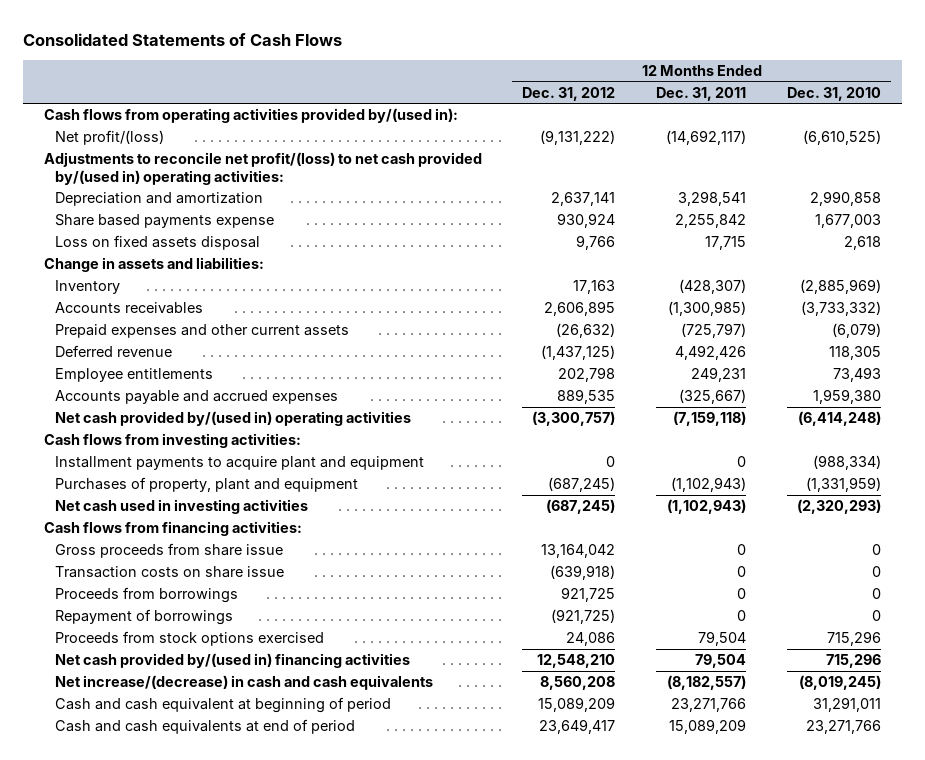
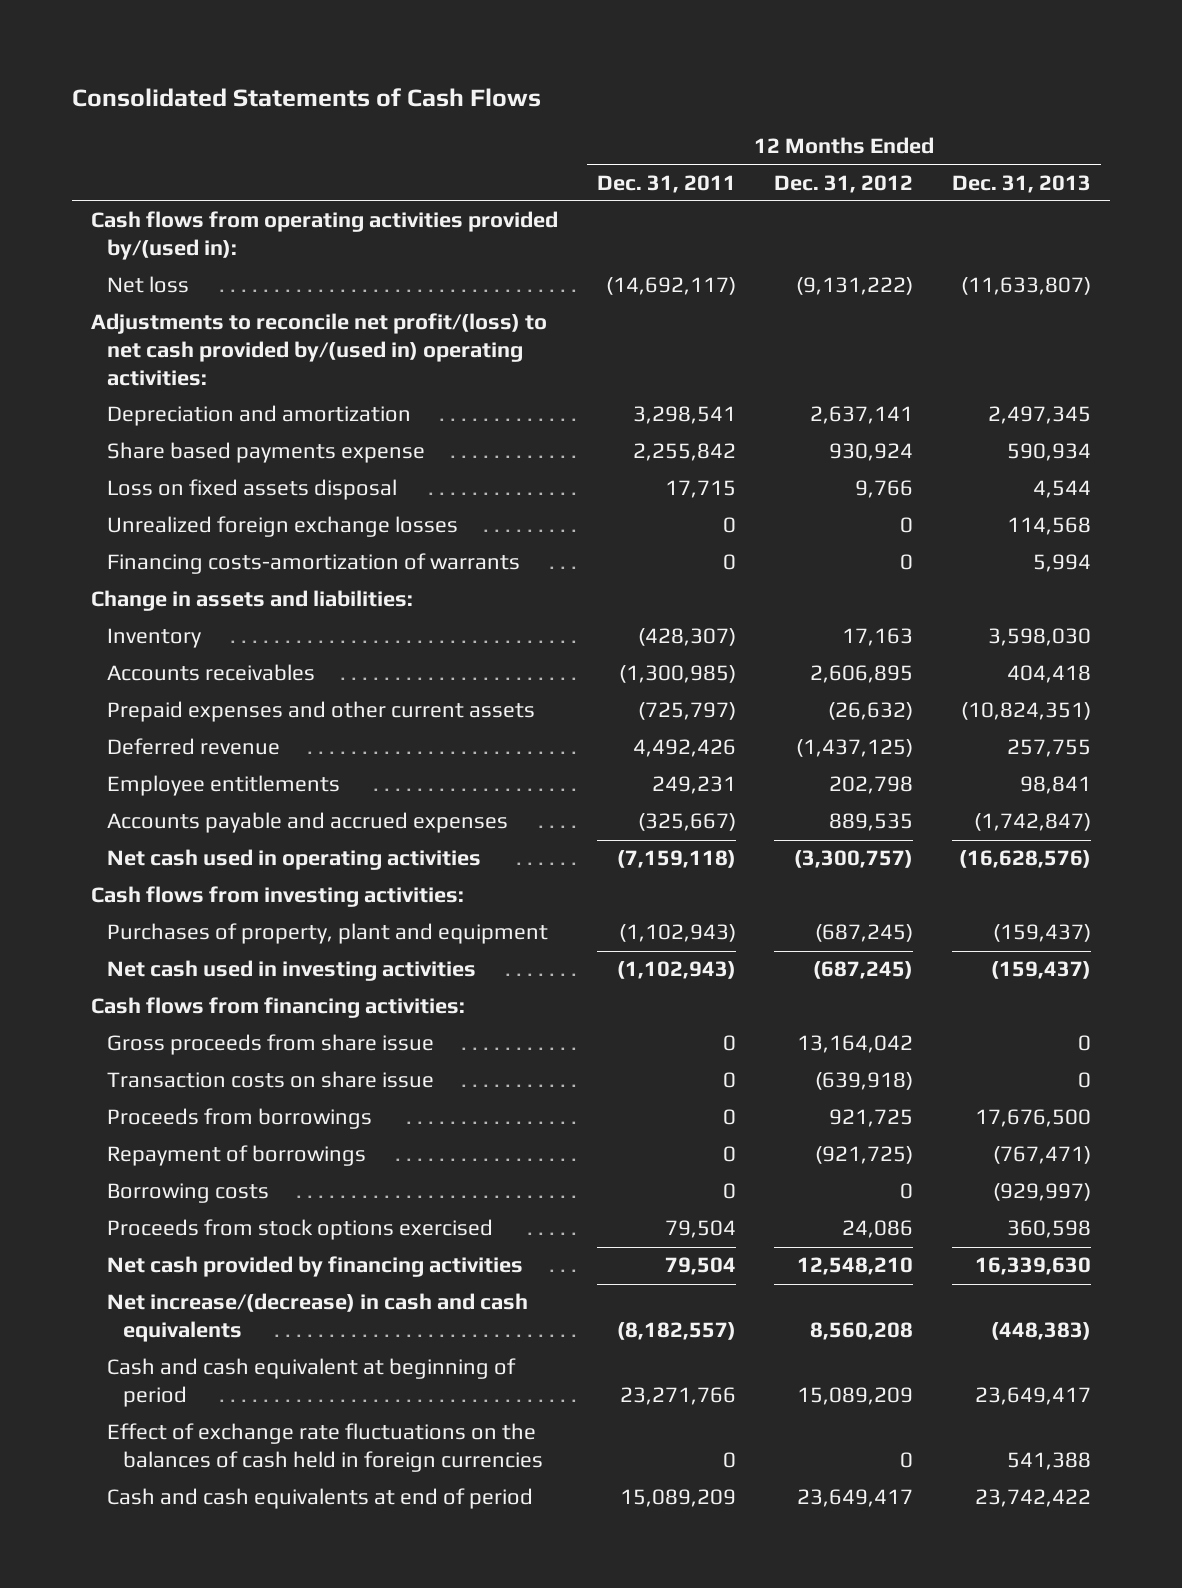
- | 12 Months Ended Dec. 31, 2012 | 12 Months Ended Dec. 31, 2011 | 12 Months Ended Dec. 31, 2010
+ | 12 Months Ended Dec. 31, 2011 | 12 Months Ended Dec. 31, 2012 | 12 Months Ended Dec. 31, 2013
- Net profit/(loss) | (9,131,222) | (14,692,117) | (6,610,525)
+ Net loss | (14,692,117) | (9,131,222) | (11,633,807)
+ Unrealized foreign exchange losses | 0 | 0 | 114,568
+ Financing costs-amortization of warrants | 0 | 0 | 5,994
- Net cash provided by/(used in) operating activities | (3,300,757) | (7,159,118) | (6,414,248)
+ Net cash used in operating activities | (7,159,118) | (3,300,757) | (16,628,576)
- Installment payments to acquire plant and equipment | 0 | 0 | (988,334)
+ Borrowing costs | 0 | 0 | (929,997)
- Net cash provided by/(used in) financing activities | 12,548,210 | 79,504 | 715,296
+ Net cash provided by financing activities | 79,504 | 12,548,210 | 16,339,630
+ Effect of exchange rate fluctuations on the balances of cash held in foreign currencies | 0 | 0 | 541,388

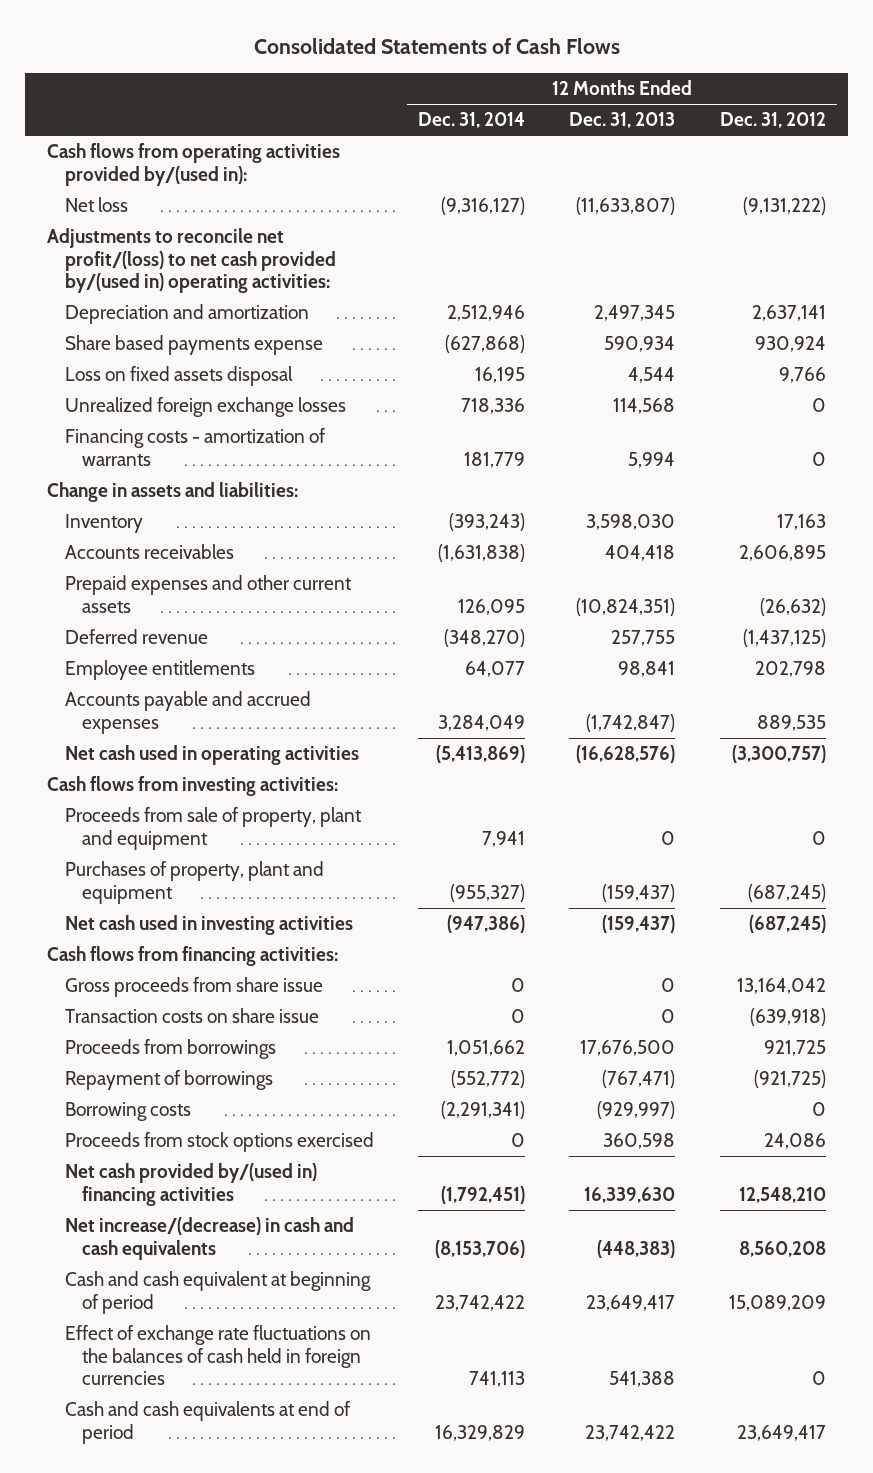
- | 12 Months Ended Dec. 31, 2011 | 12 Months Ended Dec. 31, 2012 | 12 Months Ended Dec. 31, 2013
+ | 12 Months Ended Dec. 31, 2014 | 12 Months Ended Dec. 31, 2013 | 12 Months Ended Dec. 31, 2012
- Financing costs-amortization of warrants | 0 | 0 | 5,994
+ Financing costs - amortization of warrants | 181,779 | 5,994 | 0
+ Proceeds from sale of property, plant and equipment | 7,941 | 0 | 0
- Net cash provided by financing activities | 79,504 | 12,548,210 | 16,339,630
+ Net cash provided by/(used in) financing activities | (1,792,451) | 16,339,630 | 12,548,210

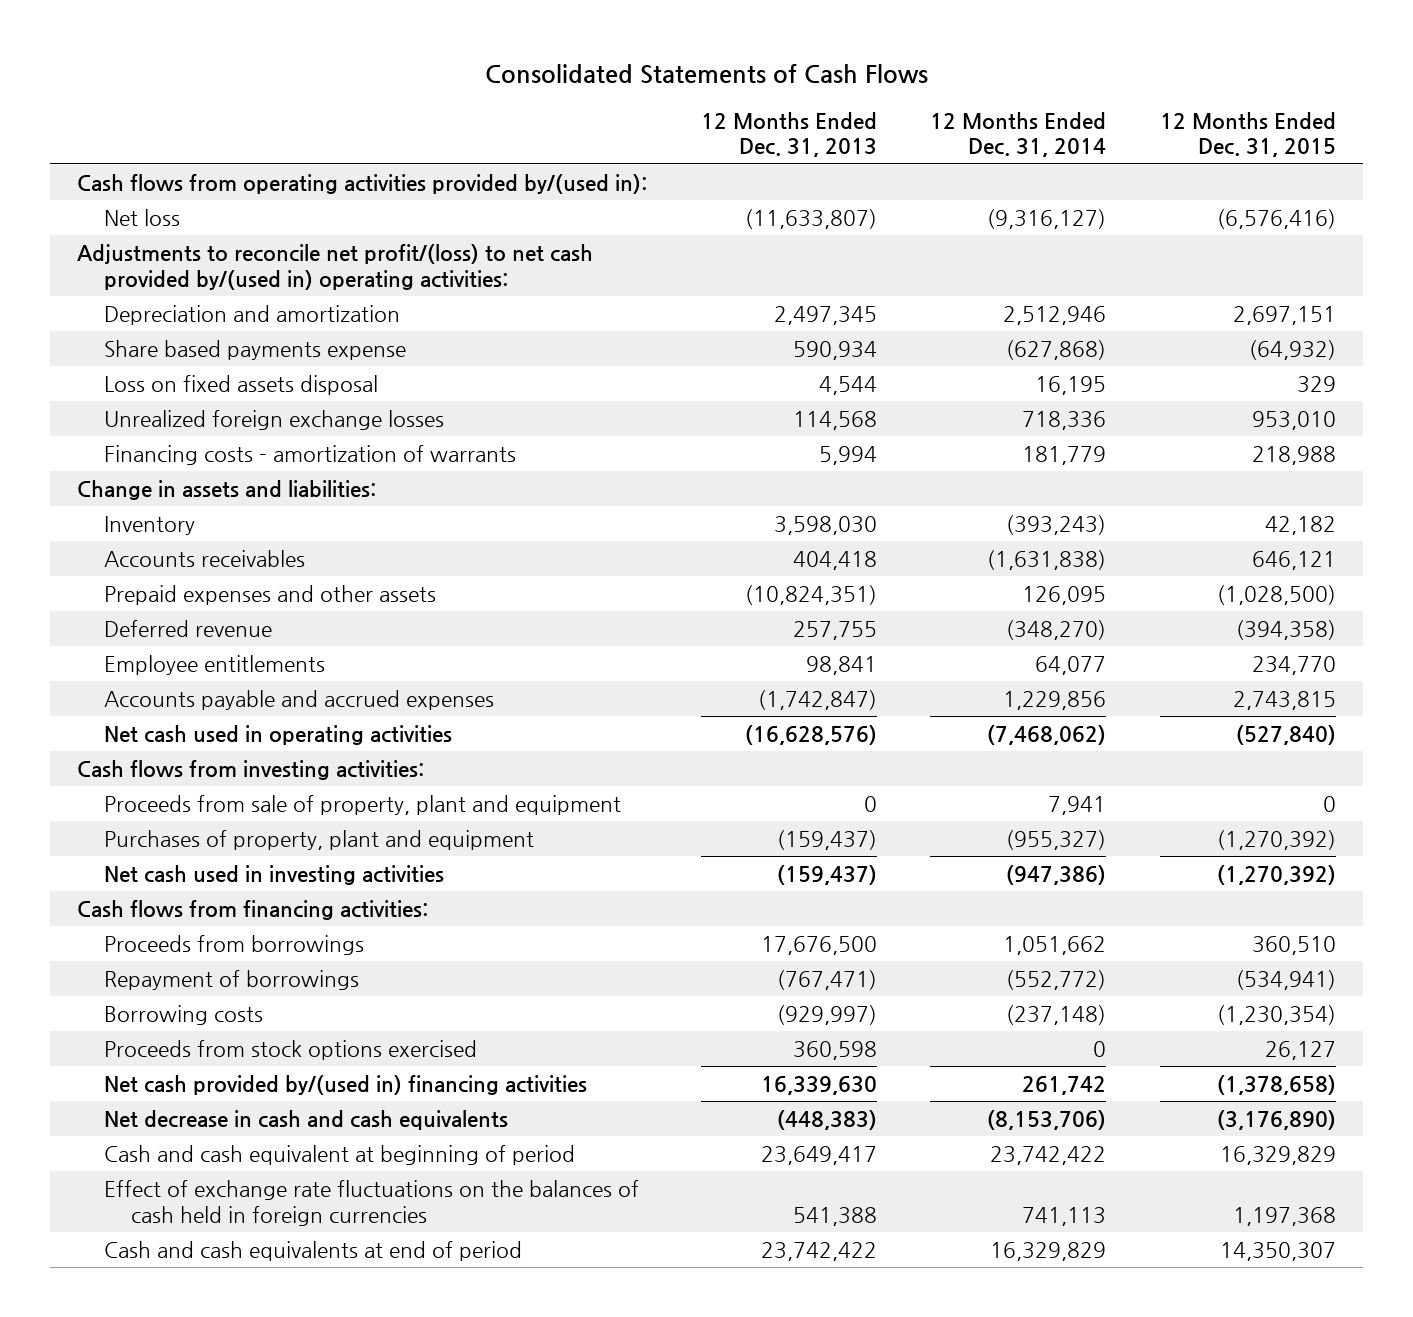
- | 12 Months Ended Dec. 31, 2014 | 12 Months Ended Dec. 31, 2013 | 12 Months Ended Dec. 31, 2012
+ | 12 Months Ended Dec. 31, 2013 | 12 Months Ended Dec. 31, 2014 | 12 Months Ended Dec. 31, 2015
- Prepaid expenses and other current assets | 126,095 | (10,824,351) | (26,632)
+ Prepaid expenses and other assets | (10,824,351) | 126,095 | (1,028,500)
- Accounts payable and accrued expenses | 3,284,049 | (1,742,847) | 889,535
- Net cash used in operating activities | (5,413,869) | (16,628,576) | (3,300,757)
+ Accounts payable and accrued expenses | (1,742,847) | 1,229,856 | 2,743,815
+ Net cash used in operating activities | (16,628,576) | (7,468,062) | (527,840)
- Gross proceeds from share issue | 0 | 0 | 13,164,042
- Transaction costs on share issue | 0 | 0 | (639,918)
- Borrowing costs | (2,291,341) | (929,997) | 0
+ Borrowing costs | (929,997) | (237,148) | (1,230,354)
- Net cash provided by/(used in) financing activities | (1,792,451) | 16,339,630 | 12,548,210
- Net increase/(decrease) in cash and cash equivalents | (8,153,706) | (448,383) | 8,560,208
+ Net cash provided by/(used in) financing activities | 16,339,630 | 261,742 | (1,378,658)
+ Net decrease in cash and cash equivalents | (448,383) | (8,153,706) | (3,176,890)

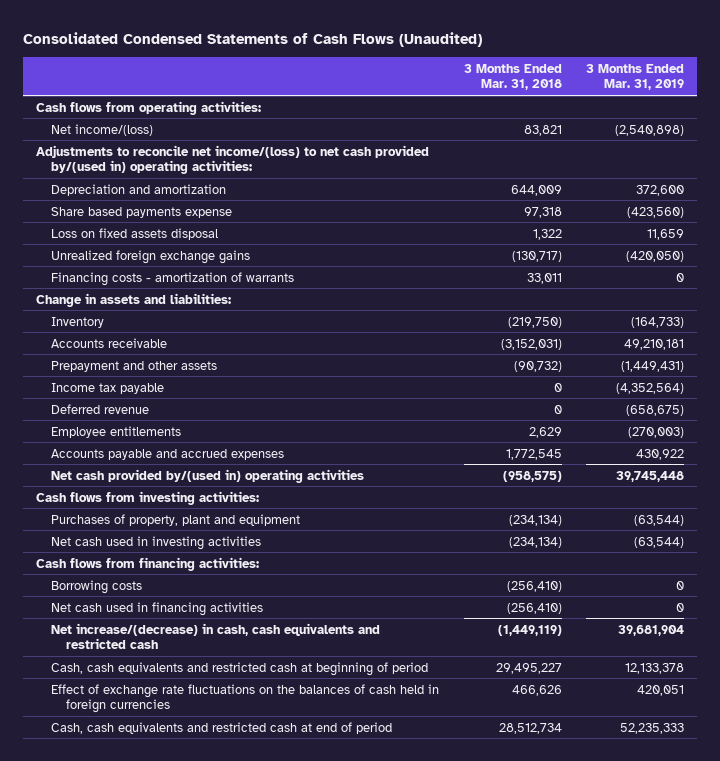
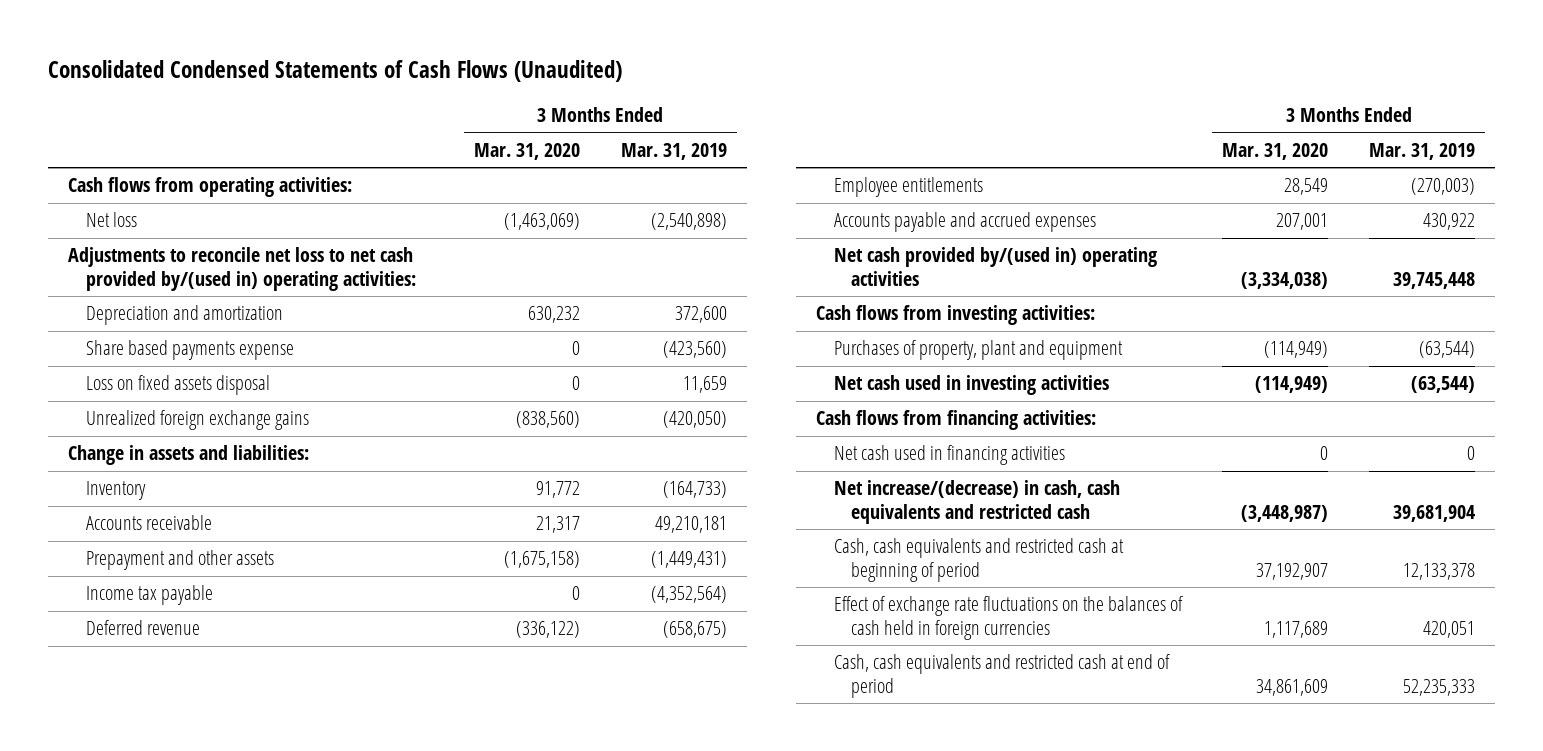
- | 3 Months Ended Mar. 31, 2018 | 3 Months Ended Mar. 31, 2019
+ | 3 Months Ended Mar. 31, 2020 | 3 Months Ended Mar. 31, 2019
- Net income/(loss) | 83,821 | (2,540,898)
- Adjustments to reconcile net income/(loss) to net cash provided by/(used in) operating activities:
+ Net loss | (1,463,069) | (2,540,898)
+ Adjustments to reconcile net loss to net cash provided by/(used in) operating activities:
- Financing costs - amortization of warrants | 33,011 | 0
- Borrowing costs | (256,410) | 0

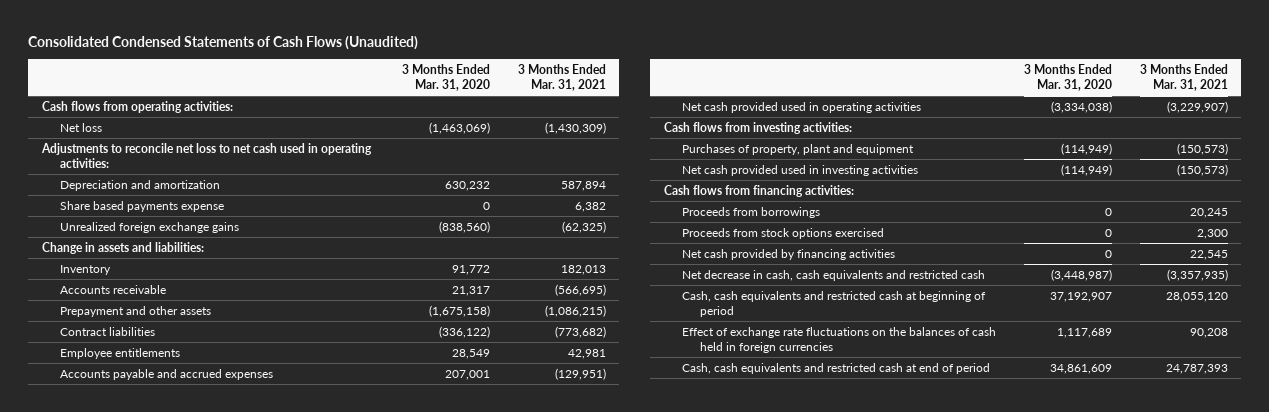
- | 3 Months Ended Mar. 31, 2020 | 3 Months Ended Mar. 31, 2019
+ | 3 Months Ended Mar. 31, 2020 | 3 Months Ended Mar. 31, 2021
- Adjustments to reconcile net loss to net cash provided by/(used in) operating activities:
+ Adjustments to reconcile net loss to net cash used in operating activities:
- Loss on fixed assets disposal | 0 | 11,659
- Income tax payable | 0 | (4,352,564)
- Deferred revenue | (336,122) | (658,675)
+ Contract liabilities | (336,122) | (773,682)
- Net cash provided by/(used in) operating activities | (3,334,038) | 39,745,448
+ Net cash provided used in operating activities | (3,334,038) | (3,229,907)
- Net cash used in investing activities | (114,949) | (63,544)
+ Net cash provided used in investing activities | (114,949) | (150,573)
- Net cash used in financing activities | 0 | 0
- Net increase/(decrease) in cash, cash equivalents and restricted cash | (3,448,987) | 39,681,904
+ Proceeds from borrowings | 0 | 20,245
+ Proceeds from stock options exercised | 0 | 2,300
+ Net cash provided by financing activities | 0 | 22,545
+ Net decrease in cash, cash equivalents and restricted cash | (3,448,987) | (3,357,935)

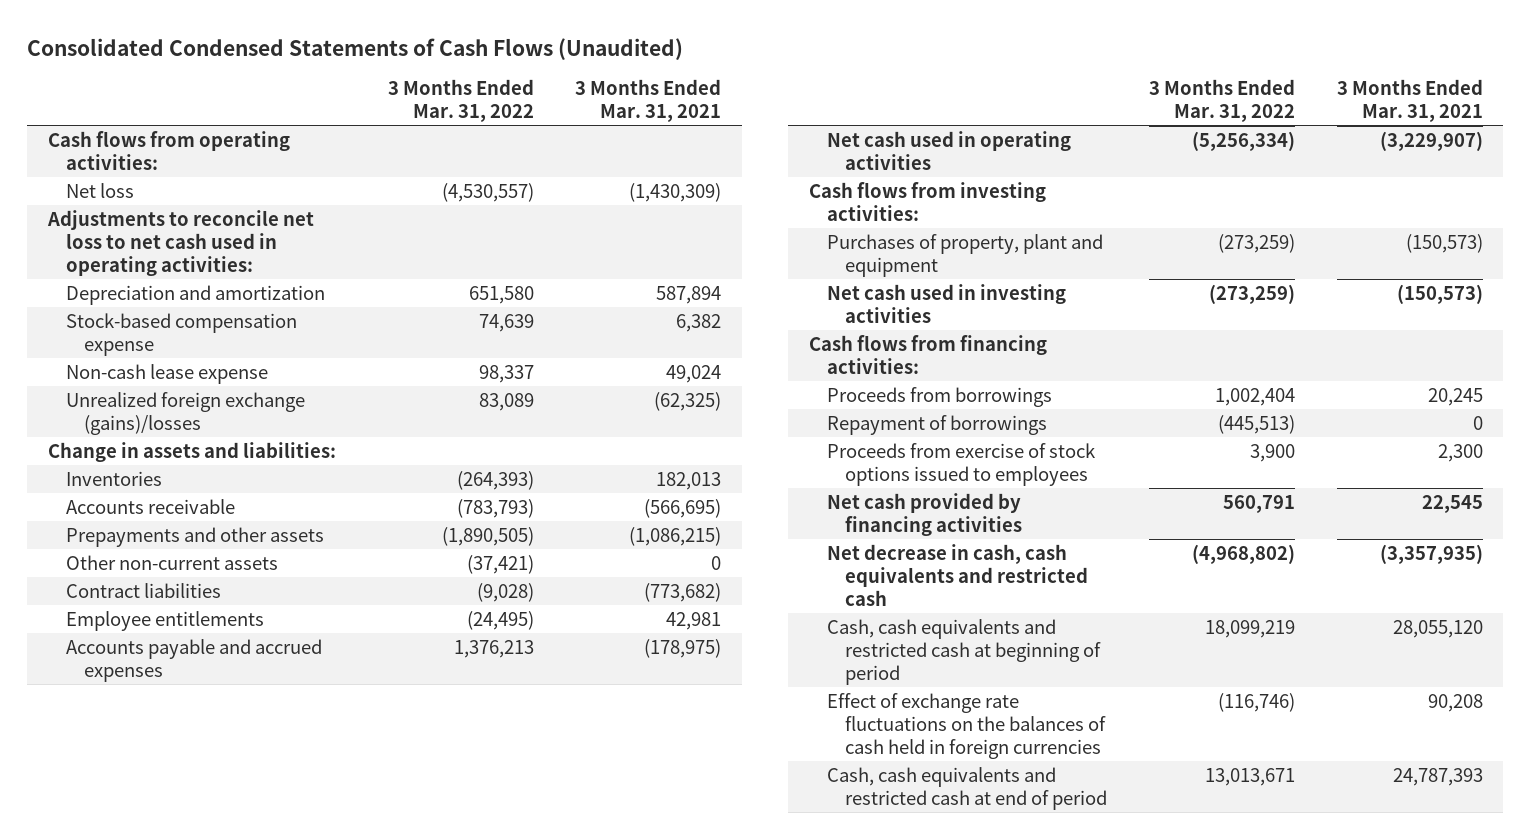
- | 3 Months Ended Mar. 31, 2020 | 3 Months Ended Mar. 31, 2021
+ | 3 Months Ended Mar. 31, 2022 | 3 Months Ended Mar. 31, 2021
- Share based payments expense | 0 | 6,382
- Unrealized foreign exchange gains | (838,560) | (62,325)
+ Stock-based compensation expense | 74,639 | 6,382
+ Non-cash lease expense | 98,337 | 49,024
+ Unrealized foreign exchange (gains)/losses | 83,089 | (62,325)
- Inventory | 91,772 | 182,013
+ Inventories | (264,393) | 182,013
- Prepayment and other assets | (1,675,158) | (1,086,215)
+ Prepayments and other assets | (1,890,505) | (1,086,215)
+ Other non-current assets | (37,421) | 0
- Accounts payable and accrued expenses | 207,001 | (129,951)
- Net cash provided used in operating activities | (3,334,038) | (3,229,907)
+ Accounts payable and accrued expenses | 1,376,213 | (178,975)
+ Net cash used in operating activities | (5,256,334) | (3,229,907)
- Net cash provided used in investing activities | (114,949) | (150,573)
+ Net cash used in investing activities | (273,259) | (150,573)
- Proceeds from stock options exercised | 0 | 2,300
+ Repayment of borrowings | (445,513) | 0
+ Proceeds from exercise of stock options issued to employees | 3,900 | 2,300

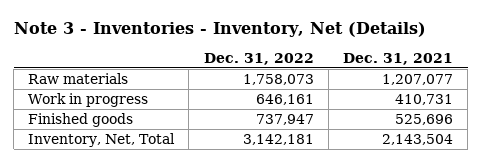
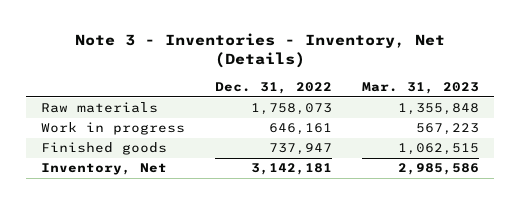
- | Dec. 31, 2022 | Dec. 31, 2021
+ | Dec. 31, 2022 | Mar. 31, 2023
- Inventory, Net, Total | 3,142,181 | 2,143,504
+ Inventory, Net | 3,142,181 | 2,985,586

